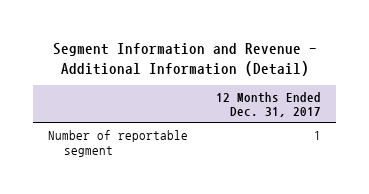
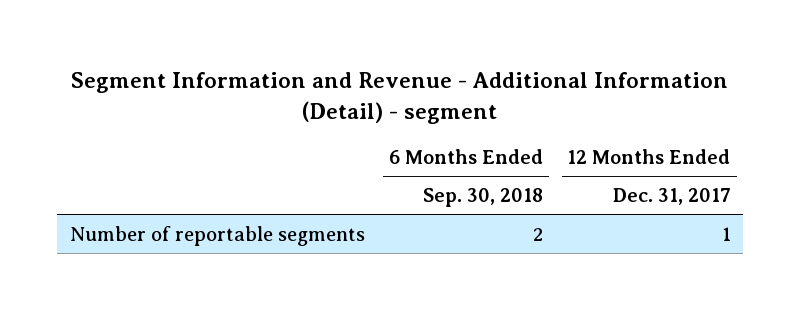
- Segment Information and Revenue - Additional Information (Detail)
+ Segment Information and Revenue - Additional Information (Detail) - segment
- | 12 Months Ended Dec. 31, 2017
+ | 6 Months Ended Sep. 30, 2018 | 12 Months Ended Dec. 31, 2017
- Number of reportable segment | 1
+ Number of reportable segments | 2 | 1

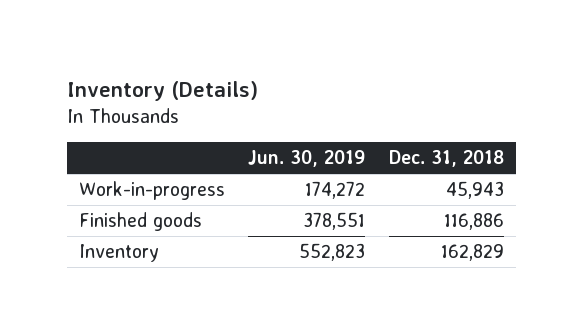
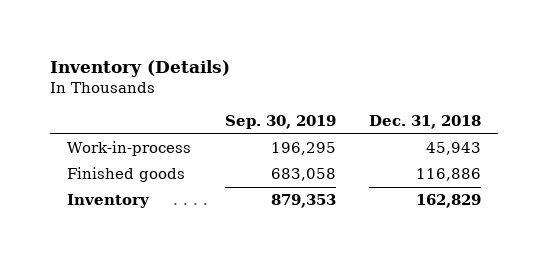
- | Jun. 30, 2019 | Dec. 31, 2018
+ | Sep. 30, 2019 | Dec. 31, 2018
- Work-in-progress | 174,272 | 45,943
+ Work-in-process | 196,295 | 45,943

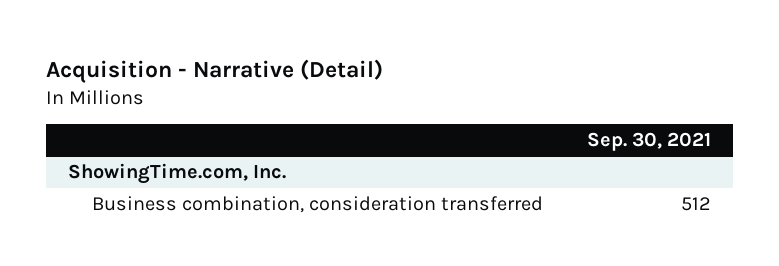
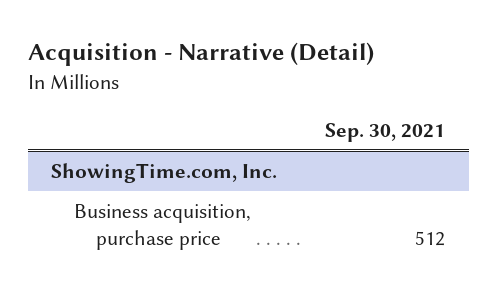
@ ShowingTime.com, Inc.
- Business combination, consideration transferred | 512
+ Business acquisition, purchase price | 512

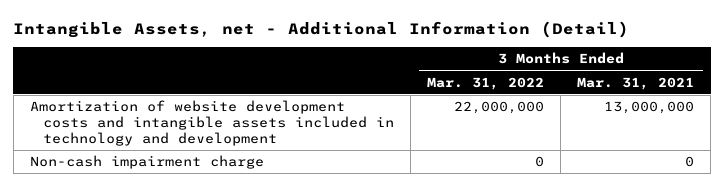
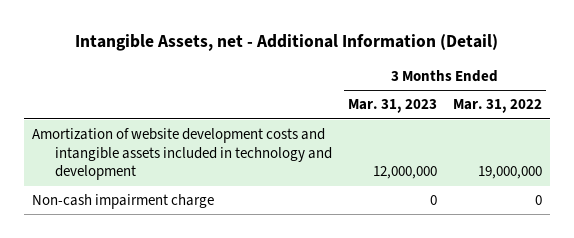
- | 3 Months Ended Mar. 31, 2022 | 3 Months Ended Mar. 31, 2021
+ | 3 Months Ended Mar. 31, 2023 | 3 Months Ended Mar. 31, 2022
- Amortization of website development costs and intangible assets included in technology and development | 22,000,000 | 13,000,000
+ Amortization of website development costs and intangible assets included in technology and development | 12,000,000 | 19,000,000

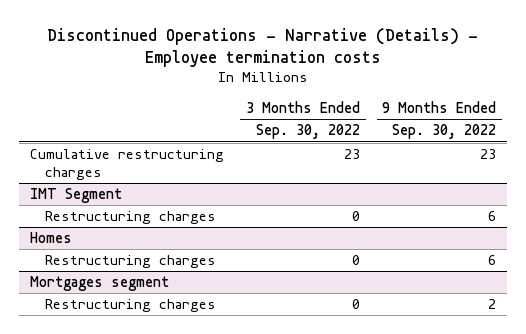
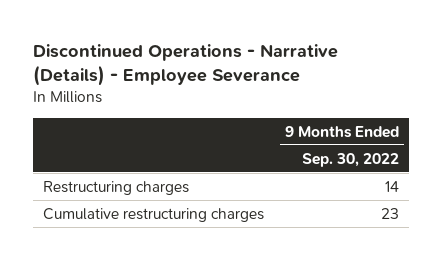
- Discontinued Operations - Narrative (Details) - Employee termination costs
+ Discontinued Operations - Narrative (Details) - Employee Severance
- | 3 Months Ended Sep. 30, 2022 | 9 Months Ended Sep. 30, 2022
+ | 9 Months Ended Sep. 30, 2022
+ Restructuring charges | 14
- IMT Segment
- Restructuring charges | 0 | 6
- Homes
- Restructuring charges | 0 | 6
- Mortgages segment
- Restructuring charges | 0 | 2

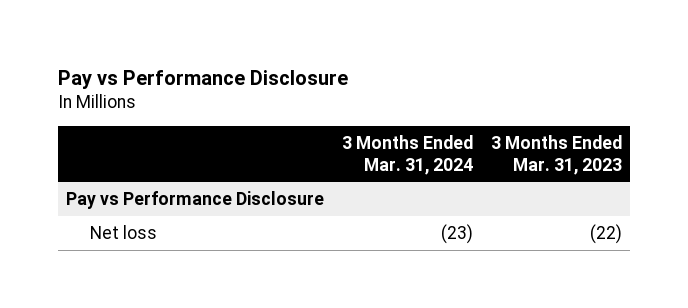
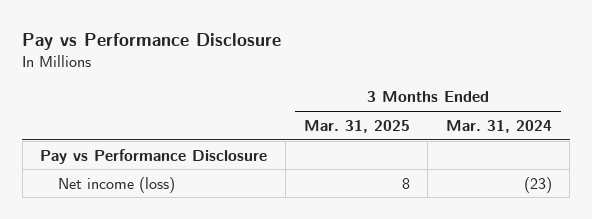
- | 3 Months Ended Mar. 31, 2024 | 3 Months Ended Mar. 31, 2023
+ | 3 Months Ended Mar. 31, 2025 | 3 Months Ended Mar. 31, 2024
- Net loss | (23) | (22)
+ Net income (loss) | 8 | (23)

